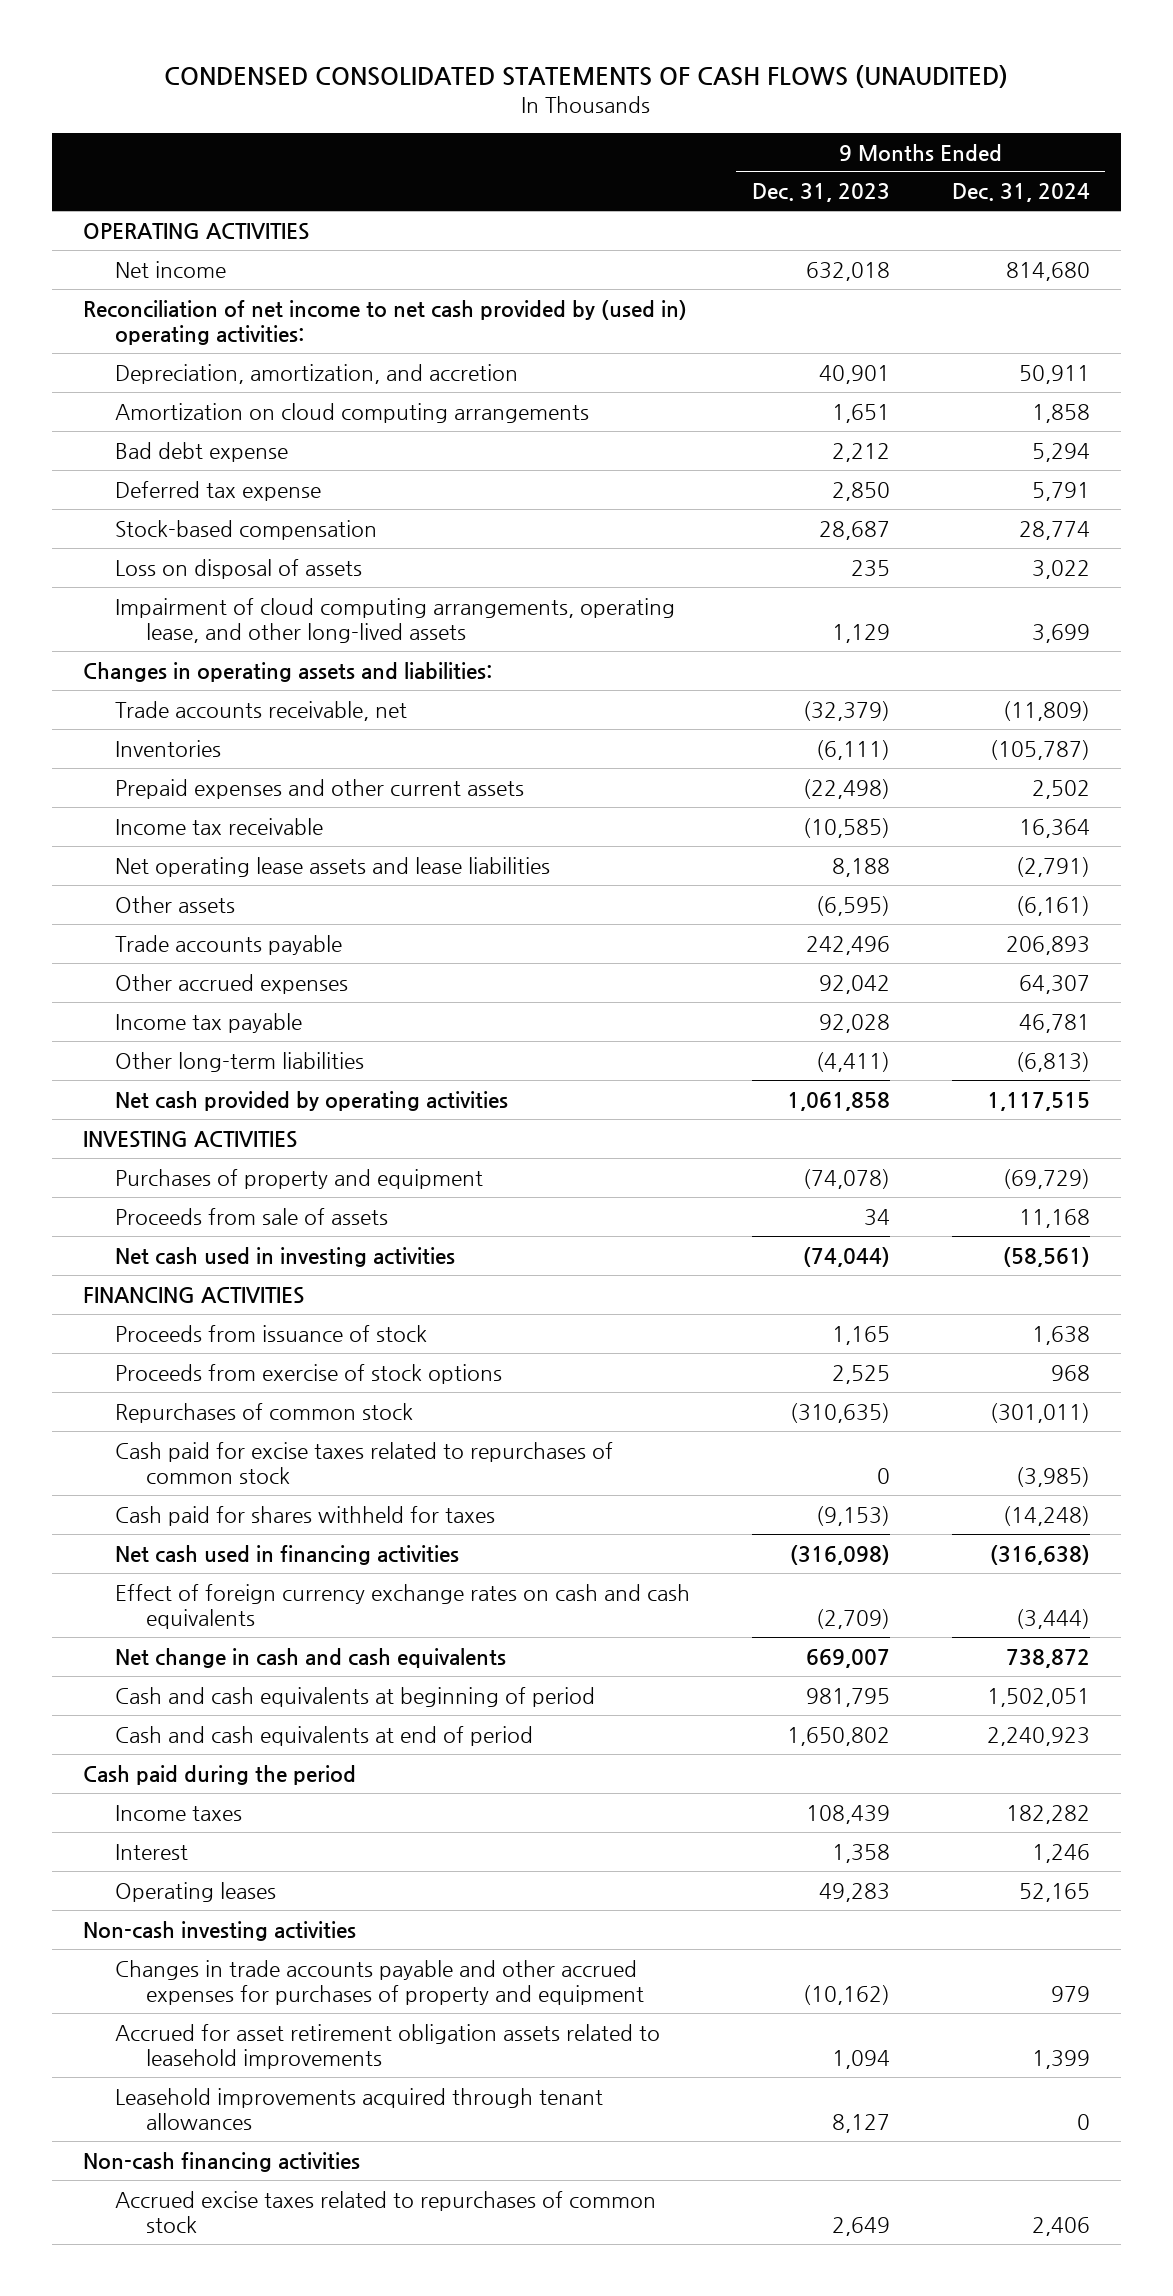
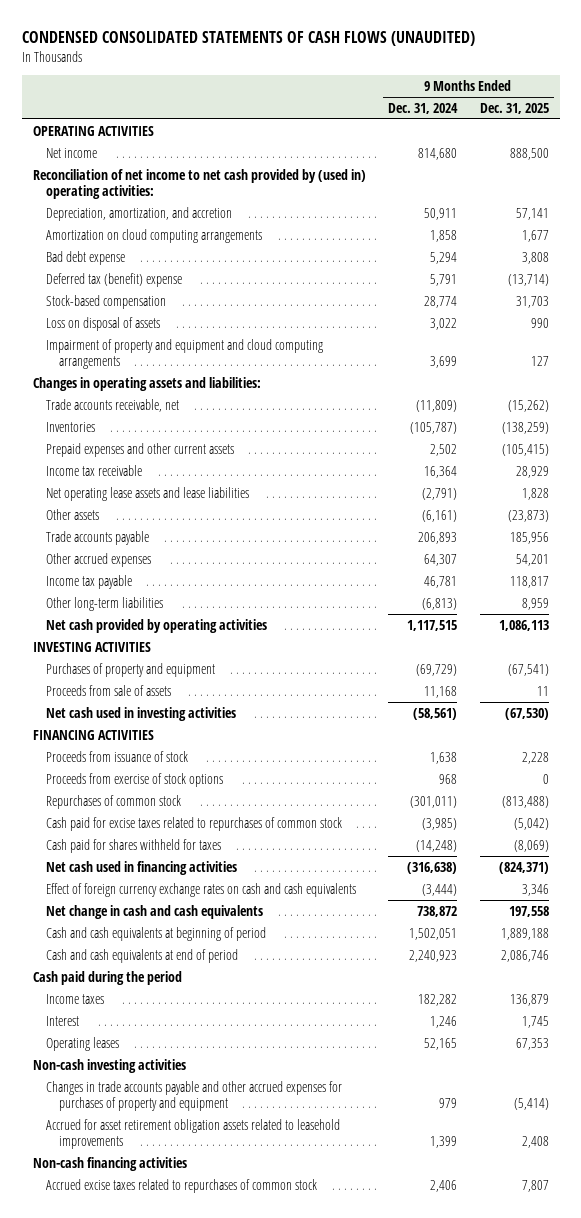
- | 9 Months Ended Dec. 31, 2023 | 9 Months Ended Dec. 31, 2024
+ | 9 Months Ended Dec. 31, 2024 | 9 Months Ended Dec. 31, 2025
- Deferred tax expense | 2,850 | 5,791
+ Deferred tax (benefit) expense | 5,791 | (13,714)
- Impairment of cloud computing arrangements, operating lease, and other long-lived assets | 1,129 | 3,699
+ Impairment of property and equipment and cloud computing arrangements | 3,699 | 127
- Leasehold improvements acquired through tenant allowances | 8,127 | 0

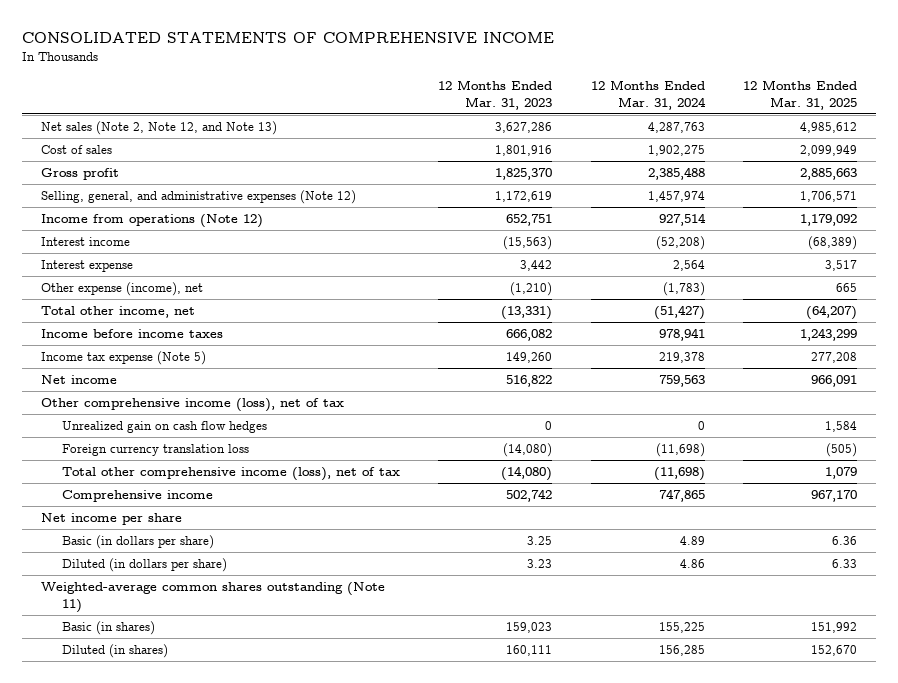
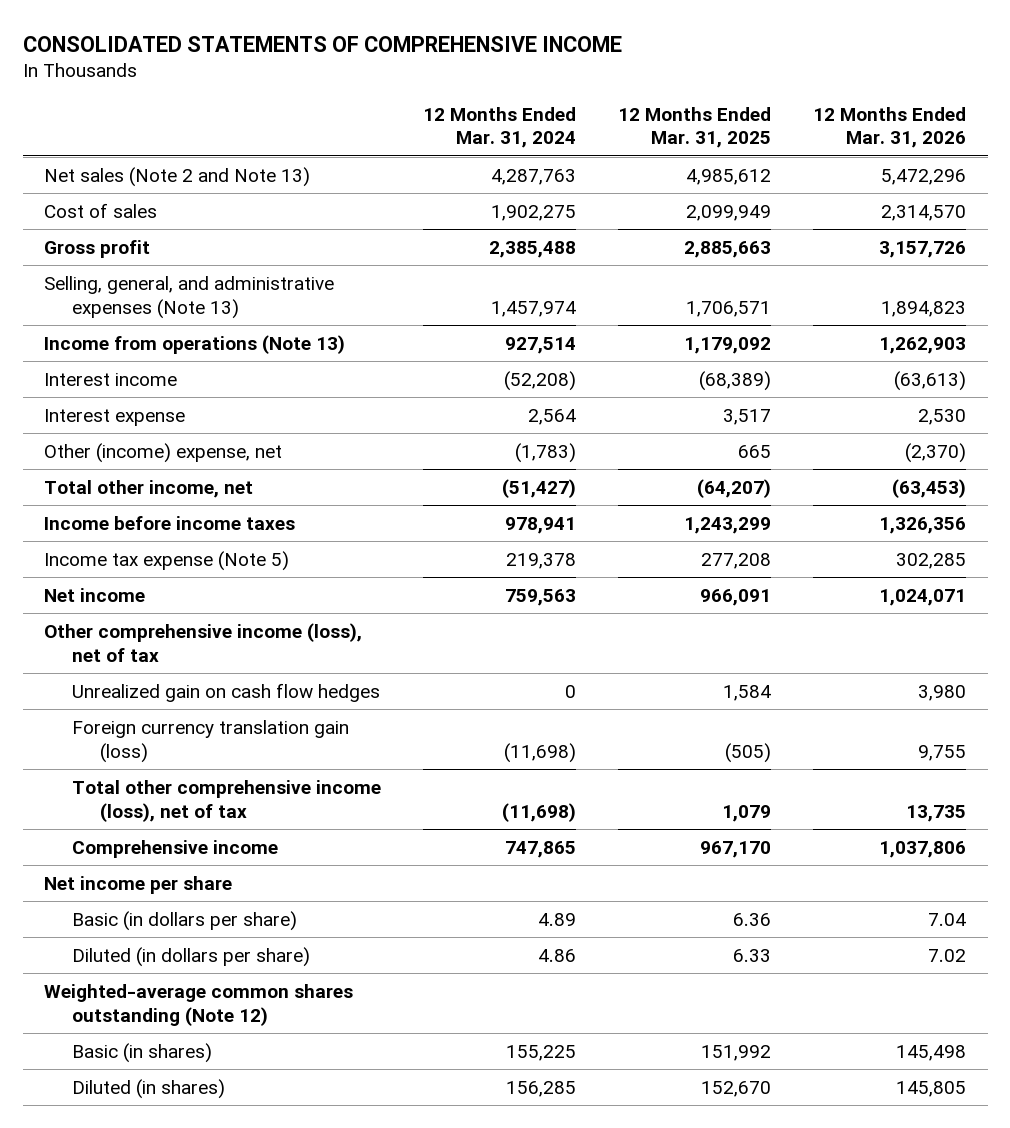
- | 12 Months Ended Mar. 31, 2023 | 12 Months Ended Mar. 31, 2024 | 12 Months Ended Mar. 31, 2025
+ | 12 Months Ended Mar. 31, 2024 | 12 Months Ended Mar. 31, 2025 | 12 Months Ended Mar. 31, 2026
- Net sales (Note 2, Note 12, and Note 13) | 3,627,286 | 4,287,763 | 4,985,612
+ Net sales (Note 2 and Note 13) | 4,287,763 | 4,985,612 | 5,472,296
- Selling, general, and administrative expenses (Note 12) | 1,172,619 | 1,457,974 | 1,706,571
- Income from operations (Note 12) | 652,751 | 927,514 | 1,179,092
+ Selling, general, and administrative expenses (Note 13) | 1,457,974 | 1,706,571 | 1,894,823
+ Income from operations (Note 13) | 927,514 | 1,179,092 | 1,262,903
- Other expense (income), net | (1,210) | (1,783) | 665
+ Other (income) expense, net | (1,783) | 665 | (2,370)
- Foreign currency translation loss | (14,080) | (11,698) | (505)
+ Foreign currency translation gain (loss) | (11,698) | (505) | 9,755
- Weighted-average common shares outstanding (Note 11)
+ Weighted-average common shares outstanding (Note 12)

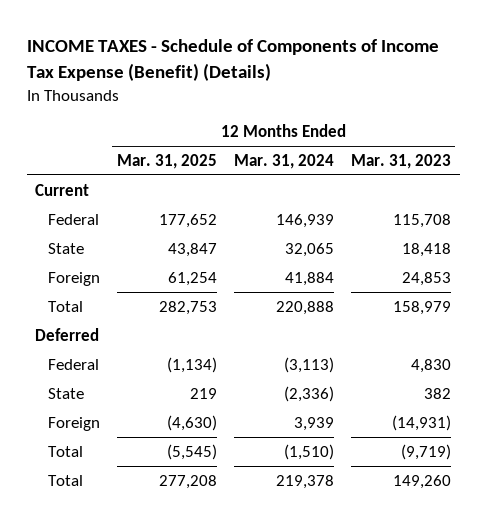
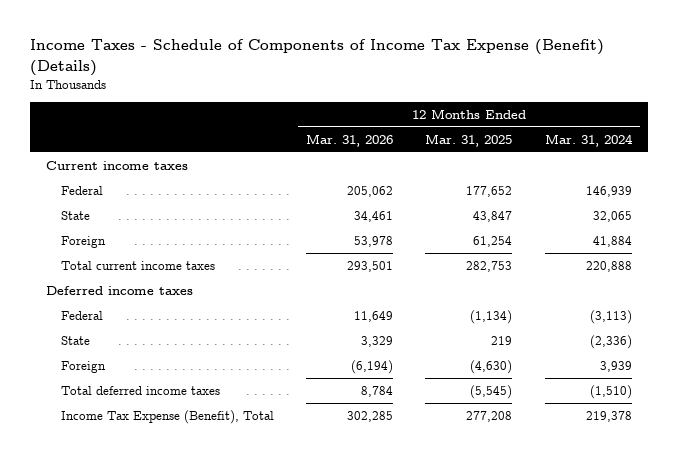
- INCOME TAXES - Schedule of Components of Income Tax Expense (Benefit) (Details)
+ Income Taxes - Schedule of Components of Income Tax Expense (Benefit) (Details)
- | 12 Months Ended Mar. 31, 2025 | 12 Months Ended Mar. 31, 2024 | 12 Months Ended Mar. 31, 2023
+ | 12 Months Ended Mar. 31, 2026 | 12 Months Ended Mar. 31, 2025 | 12 Months Ended Mar. 31, 2024
- Current
+ Current income taxes
- Total | 282,753 | 220,888 | 158,979
- Deferred
+ Total current income taxes | 293,501 | 282,753 | 220,888
+ Deferred income taxes
- Total | (5,545) | (1,510) | (9,719)
- Total | 277,208 | 219,378 | 149,260
+ Total deferred income taxes | 8,784 | (5,545) | (1,510)
+ Income Tax Expense (Benefit), Total | 302,285 | 277,208 | 219,378

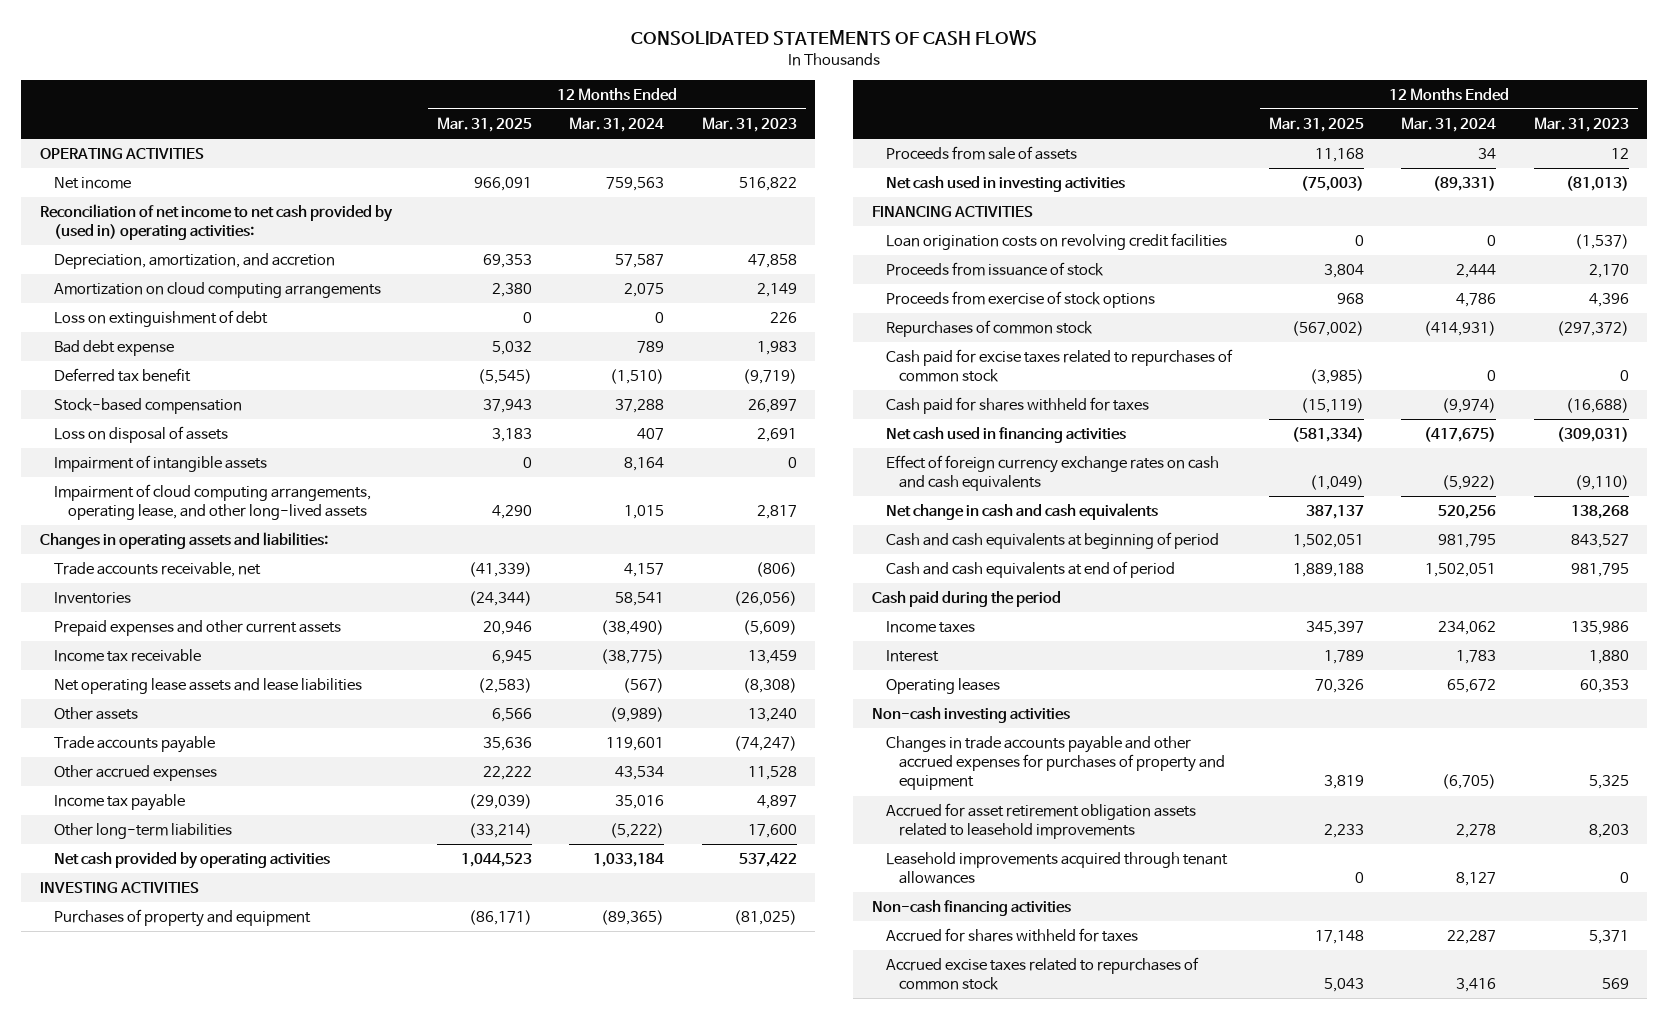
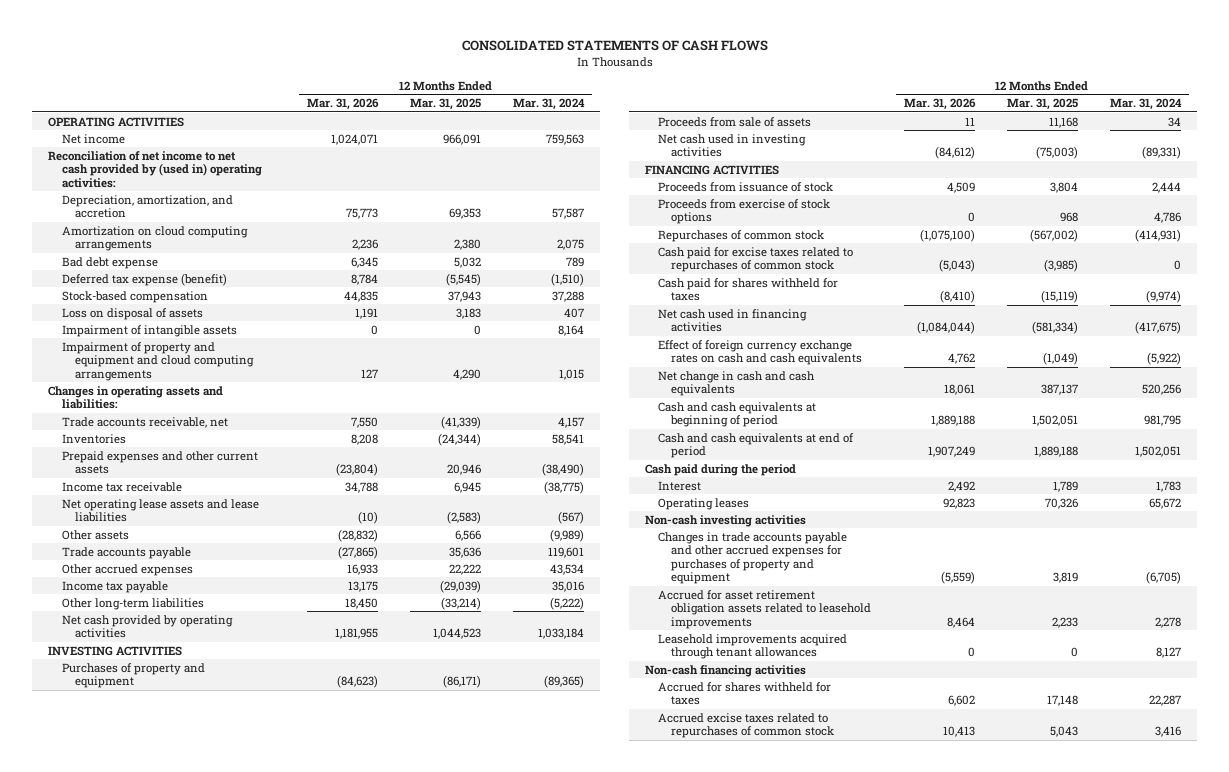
- | 12 Months Ended Mar. 31, 2025 | 12 Months Ended Mar. 31, 2024 | 12 Months Ended Mar. 31, 2023
+ | 12 Months Ended Mar. 31, 2026 | 12 Months Ended Mar. 31, 2025 | 12 Months Ended Mar. 31, 2024
- Loss on extinguishment of debt | 0 | 0 | 226
- Deferred tax benefit | (5,545) | (1,510) | (9,719)
+ Deferred tax expense (benefit) | 8,784 | (5,545) | (1,510)
- Impairment of cloud computing arrangements, operating lease, and other long-lived assets | 4,290 | 1,015 | 2,817
+ Impairment of property and equipment and cloud computing arrangements | 127 | 4,290 | 1,015
- Loan origination costs on revolving credit facilities | 0 | 0 | (1,537)
- Income taxes | 345,397 | 234,062 | 135,986

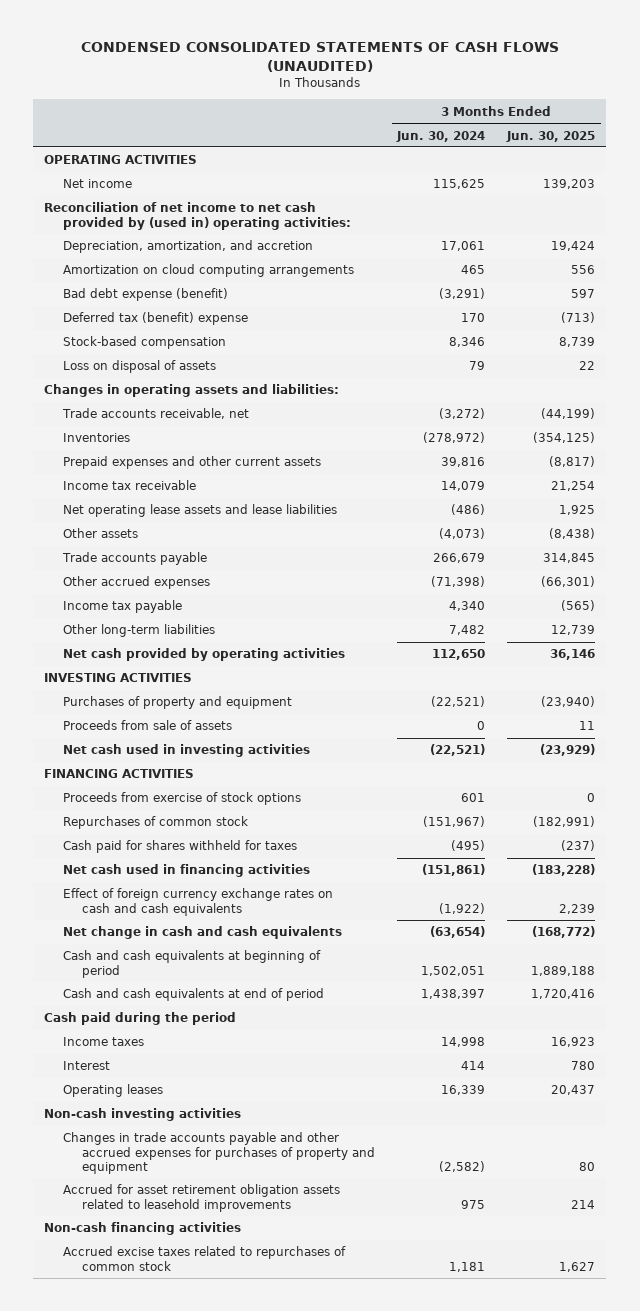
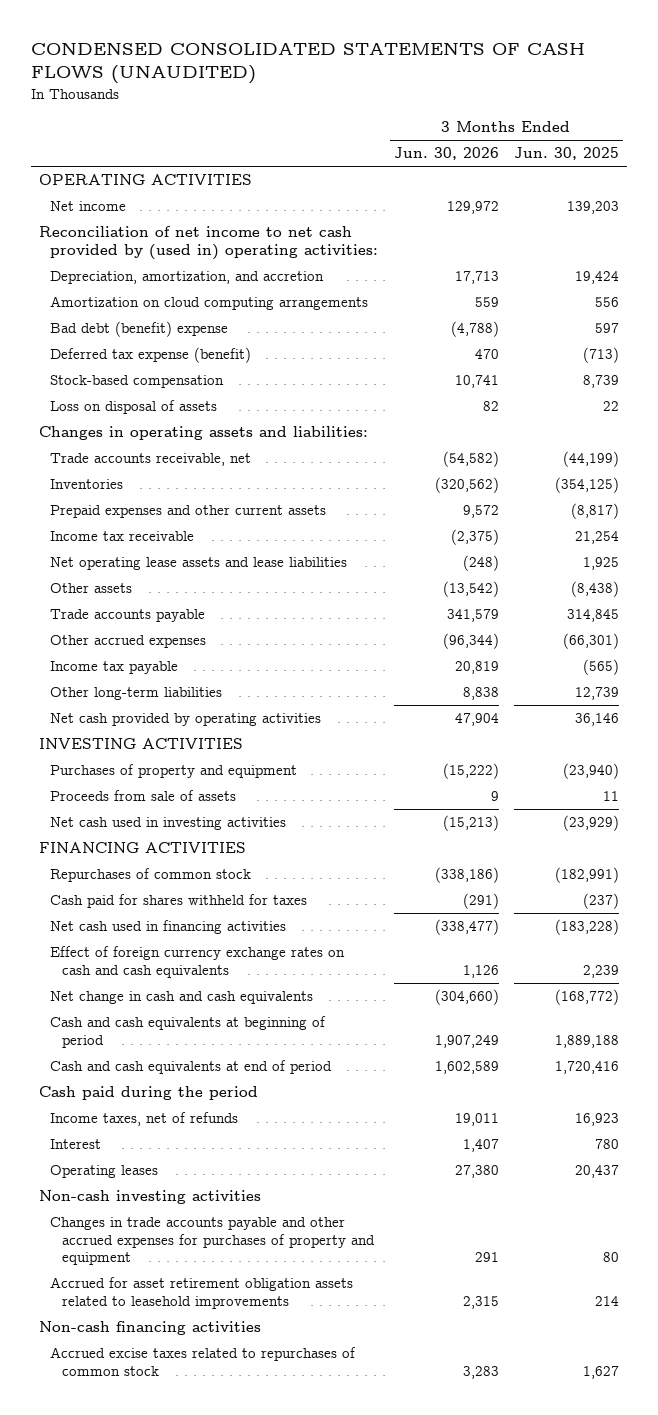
- | 3 Months Ended Jun. 30, 2024 | 3 Months Ended Jun. 30, 2025
+ | 3 Months Ended Jun. 30, 2026 | 3 Months Ended Jun. 30, 2025
- Bad debt expense (benefit) | (3,291) | 597
- Deferred tax (benefit) expense | 170 | (713)
+ Bad debt (benefit) expense | (4,788) | 597
+ Deferred tax expense (benefit) | 470 | (713)
- Proceeds from exercise of stock options | 601 | 0
- Income taxes | 14,998 | 16,923
+ Income taxes, net of refunds | 19,011 | 16,923

